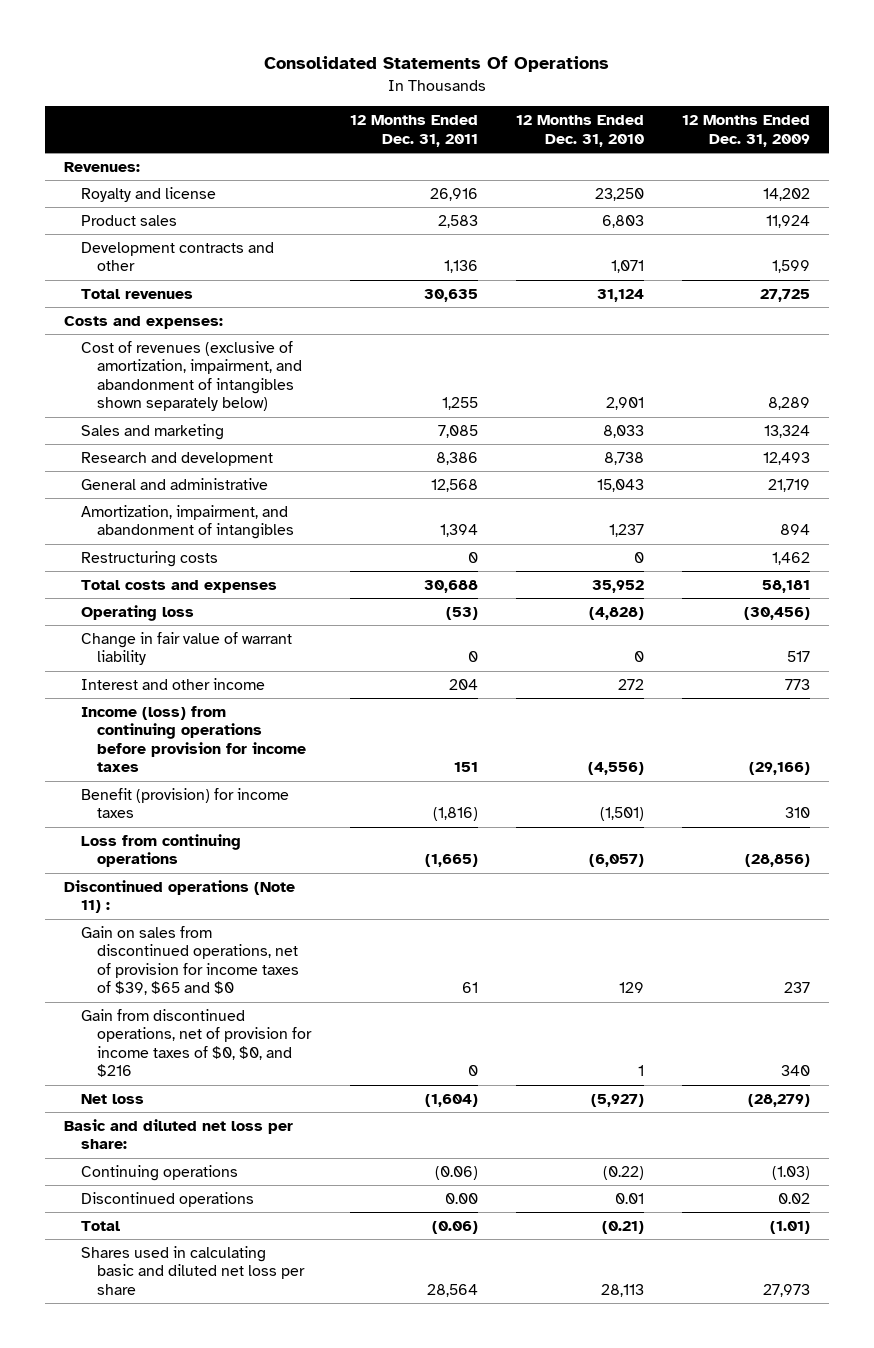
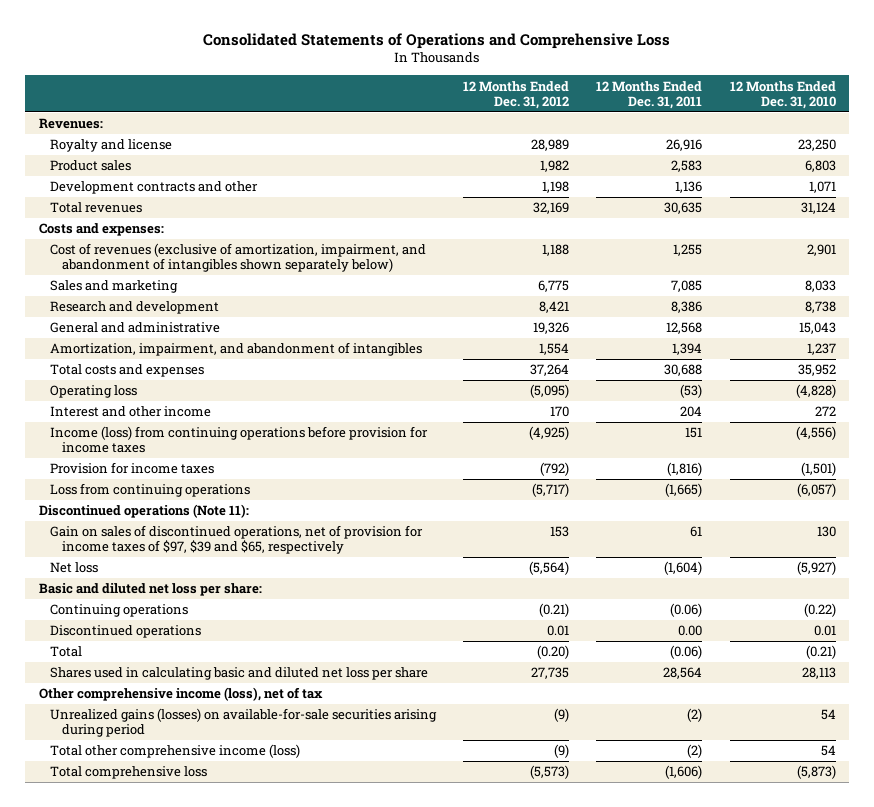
- Consolidated Statements Of Operations
+ Consolidated Statements of Operations and Comprehensive Loss
- | 12 Months Ended Dec. 31, 2011 | 12 Months Ended Dec. 31, 2010 | 12 Months Ended Dec. 31, 2009
+ | 12 Months Ended Dec. 31, 2012 | 12 Months Ended Dec. 31, 2011 | 12 Months Ended Dec. 31, 2010
- Restructuring costs | 0 | 0 | 1,462
- Change in fair value of warrant liability | 0 | 0 | 517
- Benefit (provision) for income taxes | (1,816) | (1,501) | 310
+ Provision for income taxes | (792) | (1,816) | (1,501)
- Discontinued operations (Note 11) :
- Gain on sales from discontinued operations, net of provision for income taxes of $39, $65 and $0 | 61 | 129 | 237
- Gain from discontinued operations, net of provision for income taxes of $0, $0, and $216 | 0 | 1 | 340
+ Discontinued operations (Note 11):
+ Gain on sales of discontinued operations, net of provision for income taxes of $97, $39 and $65, respectively | 153 | 61 | 130
+ Other comprehensive income (loss), net of tax
+ Unrealized gains (losses) on available-for-sale securities arising during period | (9) | (2) | 54
+ Total other comprehensive income (loss) | (9) | (2) | 54
+ Total comprehensive loss | (5,573) | (1,606) | (5,873)

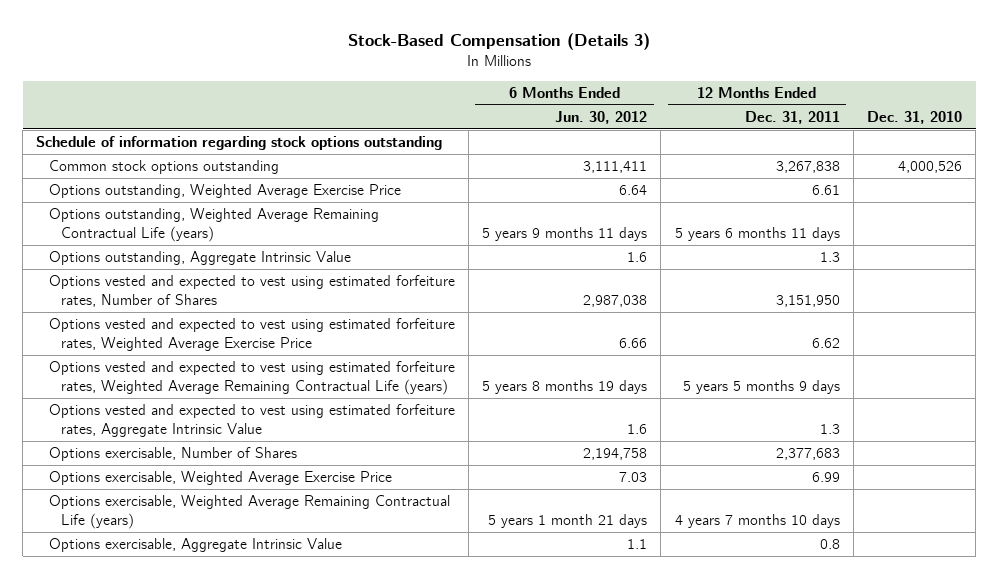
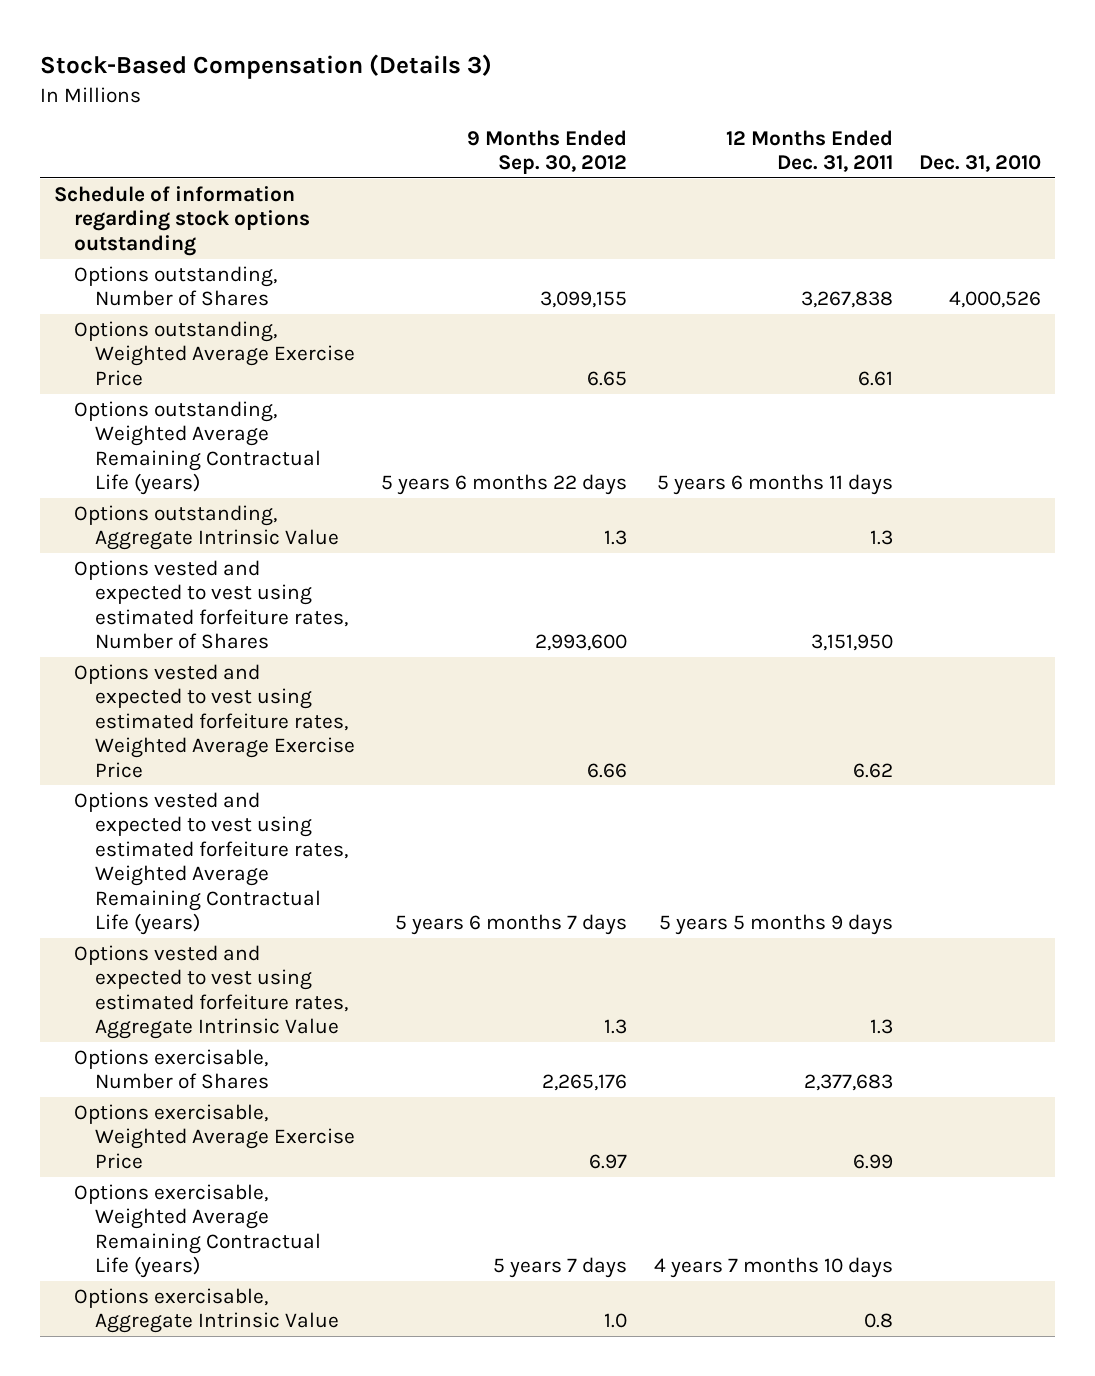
- | 6 Months Ended Jun. 30, 2012 | 12 Months Ended Dec. 31, 2011 | Dec. 31, 2010
+ | 9 Months Ended Sep. 30, 2012 | 12 Months Ended Dec. 31, 2011 | Dec. 31, 2010
- Common stock options outstanding | 3,111,411 | 3,267,838 | 4,000,526
+ Options outstanding, Number of Shares | 3,099,155 | 3,267,838 | 4,000,526

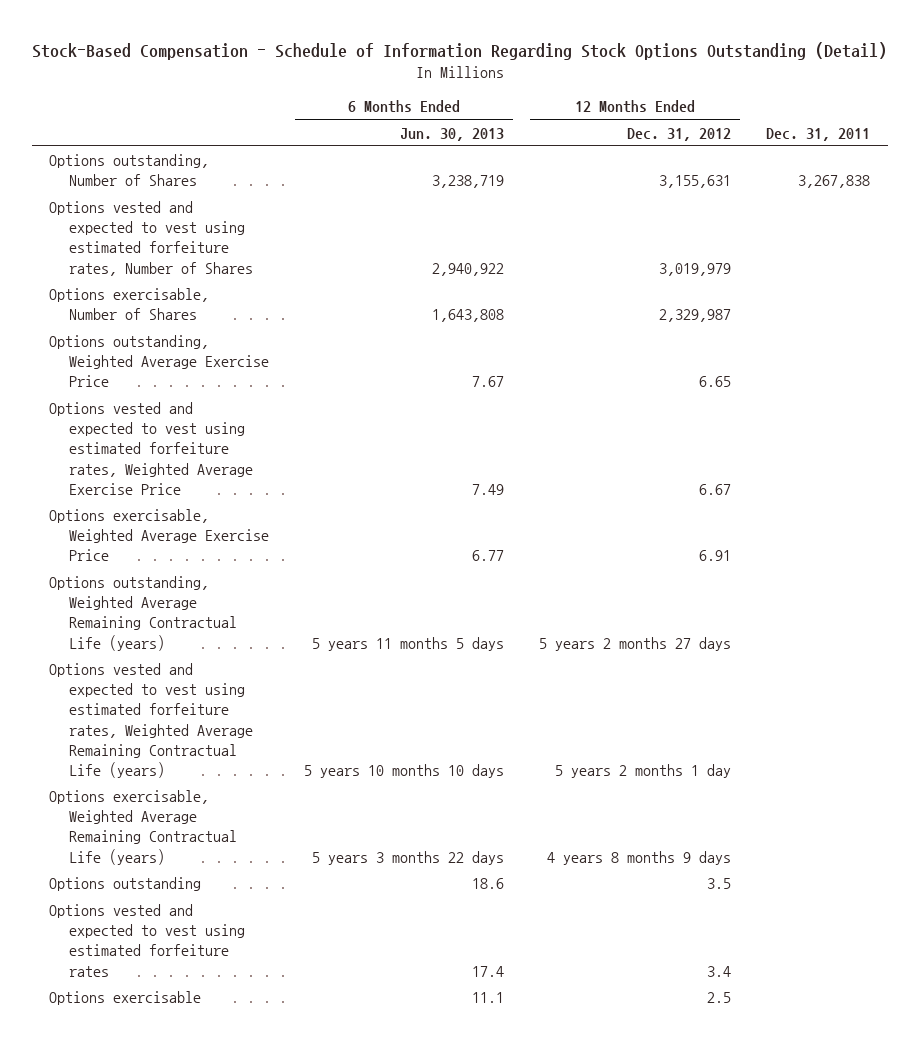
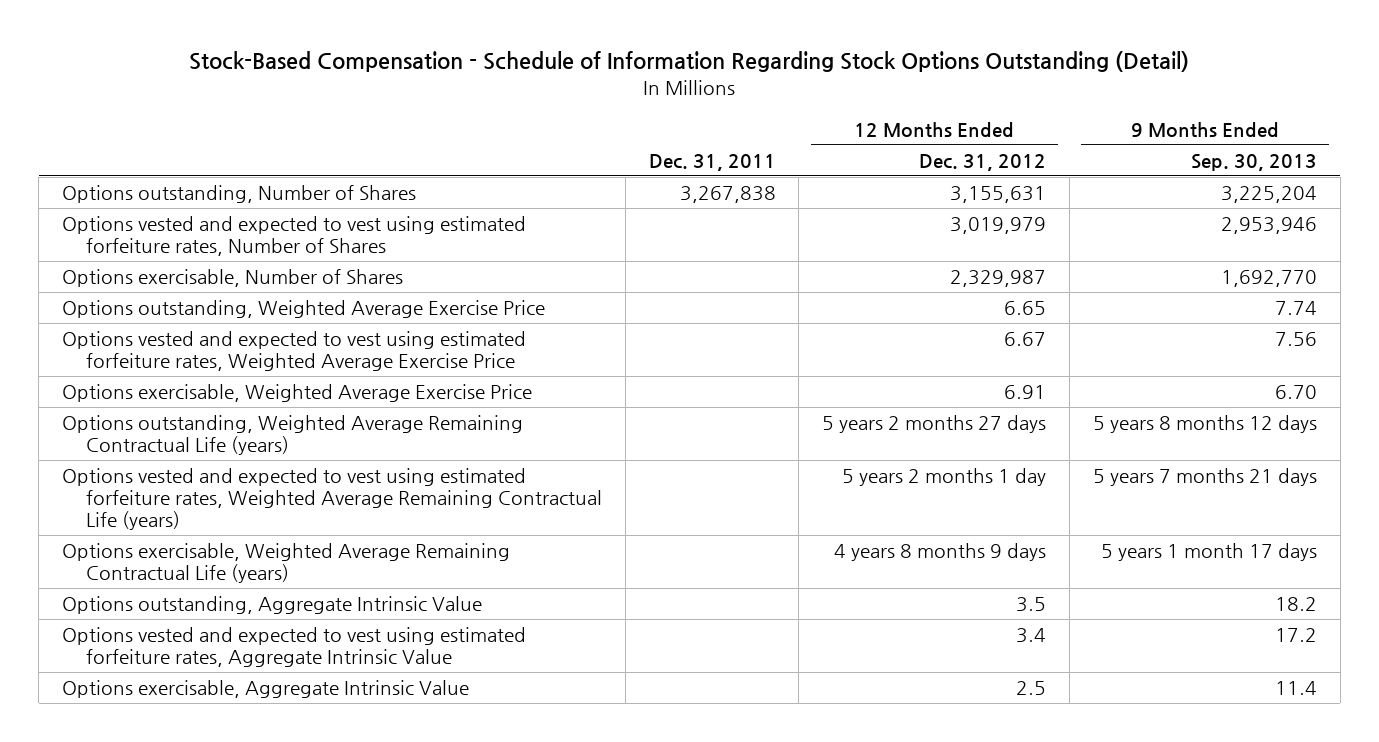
- | 6 Months Ended Jun. 30, 2013 | 12 Months Ended Dec. 31, 2012 | Dec. 31, 2011
+ | Dec. 31, 2011 | 12 Months Ended Dec. 31, 2012 | 9 Months Ended Sep. 30, 2013
- Options outstanding | 18.6 | 3.5 |
- Options vested and expected to vest using estimated forfeiture rates | 17.4 | 3.4 |
- Options exercisable | 11.1 | 2.5 |
+ Options outstanding, Aggregate Intrinsic Value | | 3.5 | 18.2
+ Options vested and expected to vest using estimated forfeiture rates, Aggregate Intrinsic Value | | 3.4 | 17.2
+ Options exercisable, Aggregate Intrinsic Value | | 2.5 | 11.4

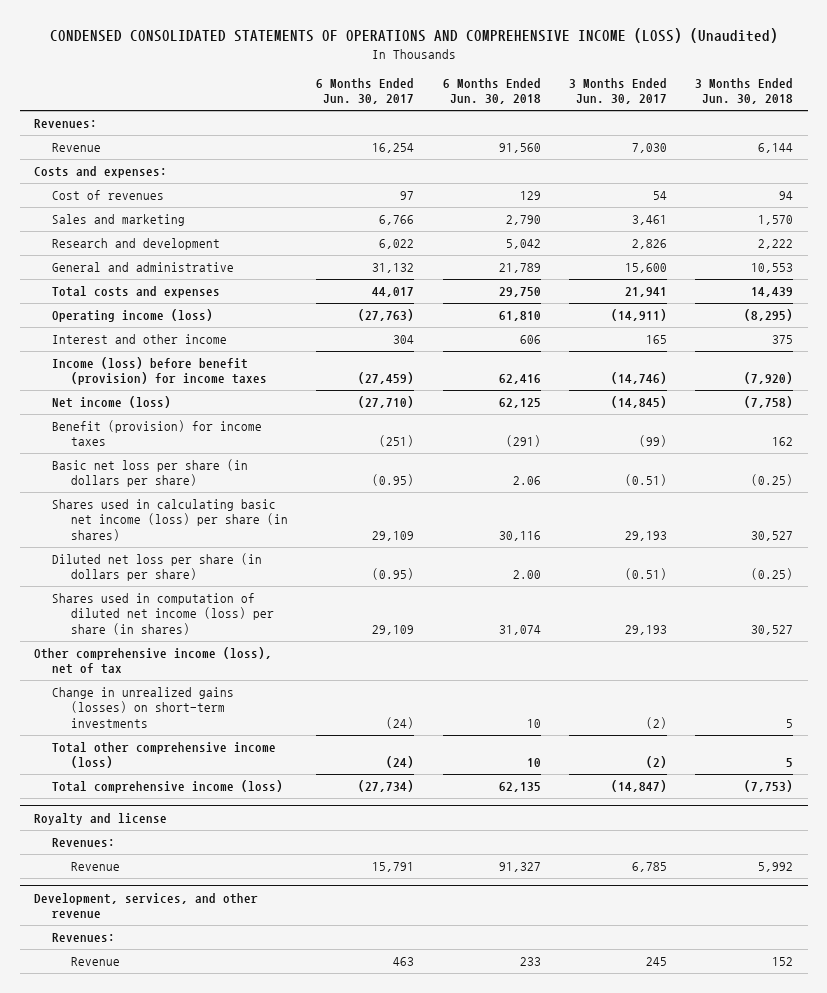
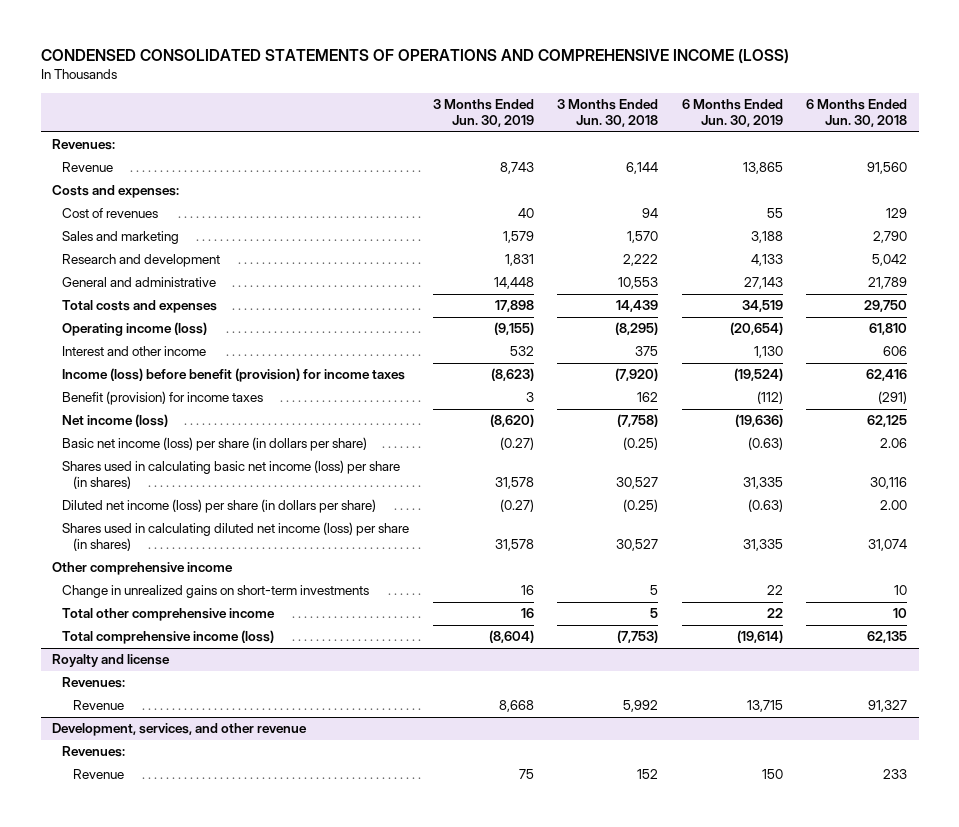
- CONDENSED CONSOLIDATED STATEMENTS OF OPERATIONS AND COMPREHENSIVE INCOME (LOSS) (Unaudited)
+ CONDENSED CONSOLIDATED STATEMENTS OF OPERATIONS AND COMPREHENSIVE INCOME (LOSS)
- | 6 Months Ended Jun. 30, 2017 | 6 Months Ended Jun. 30, 2018 | 3 Months Ended Jun. 30, 2017 | 3 Months Ended Jun. 30, 2018
+ | 3 Months Ended Jun. 30, 2019 | 3 Months Ended Jun. 30, 2018 | 6 Months Ended Jun. 30, 2019 | 6 Months Ended Jun. 30, 2018
- Basic net loss per share (in dollars per share) | (0.95) | 2.06 | (0.51) | (0.25)
moved down: Net income (loss) | (8,620) | (7,758) | (19,636) | 62,125
+ Basic net income (loss) per share (in dollars per share) | (0.27) | (0.25) | (0.63) | 2.06
- Diluted net loss per share (in dollars per share) | (0.95) | 2.00 | (0.51) | (0.25)
- Shares used in computation of diluted net income (loss) per share (in shares) | 29,109 | 31,074 | 29,193 | 30,527
- Other comprehensive income (loss), net of tax
- Change in unrealized gains (losses) on short-term investments | (24) | 10 | (2) | 5
- Total other comprehensive income (loss) | (24) | 10 | (2) | 5
+ Diluted net income (loss) per share (in dollars per share) | (0.27) | (0.25) | (0.63) | 2.00
+ Shares used in calculating diluted net income (loss) per share (in shares) | 31,578 | 30,527 | 31,335 | 31,074
+ Other comprehensive income
+ Change in unrealized gains on short-term investments | 16 | 5 | 22 | 10
+ Total other comprehensive income | 16 | 5 | 22 | 10

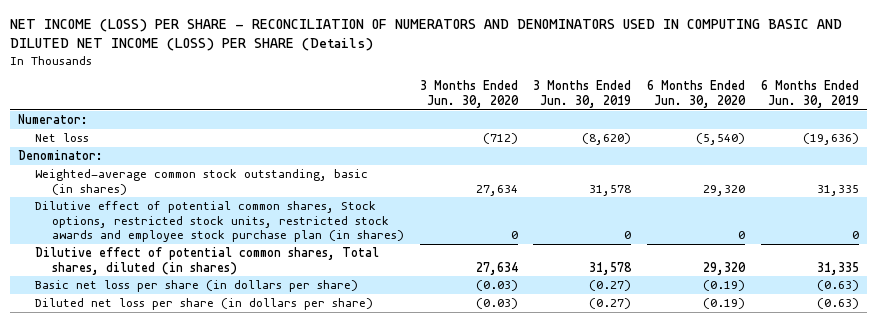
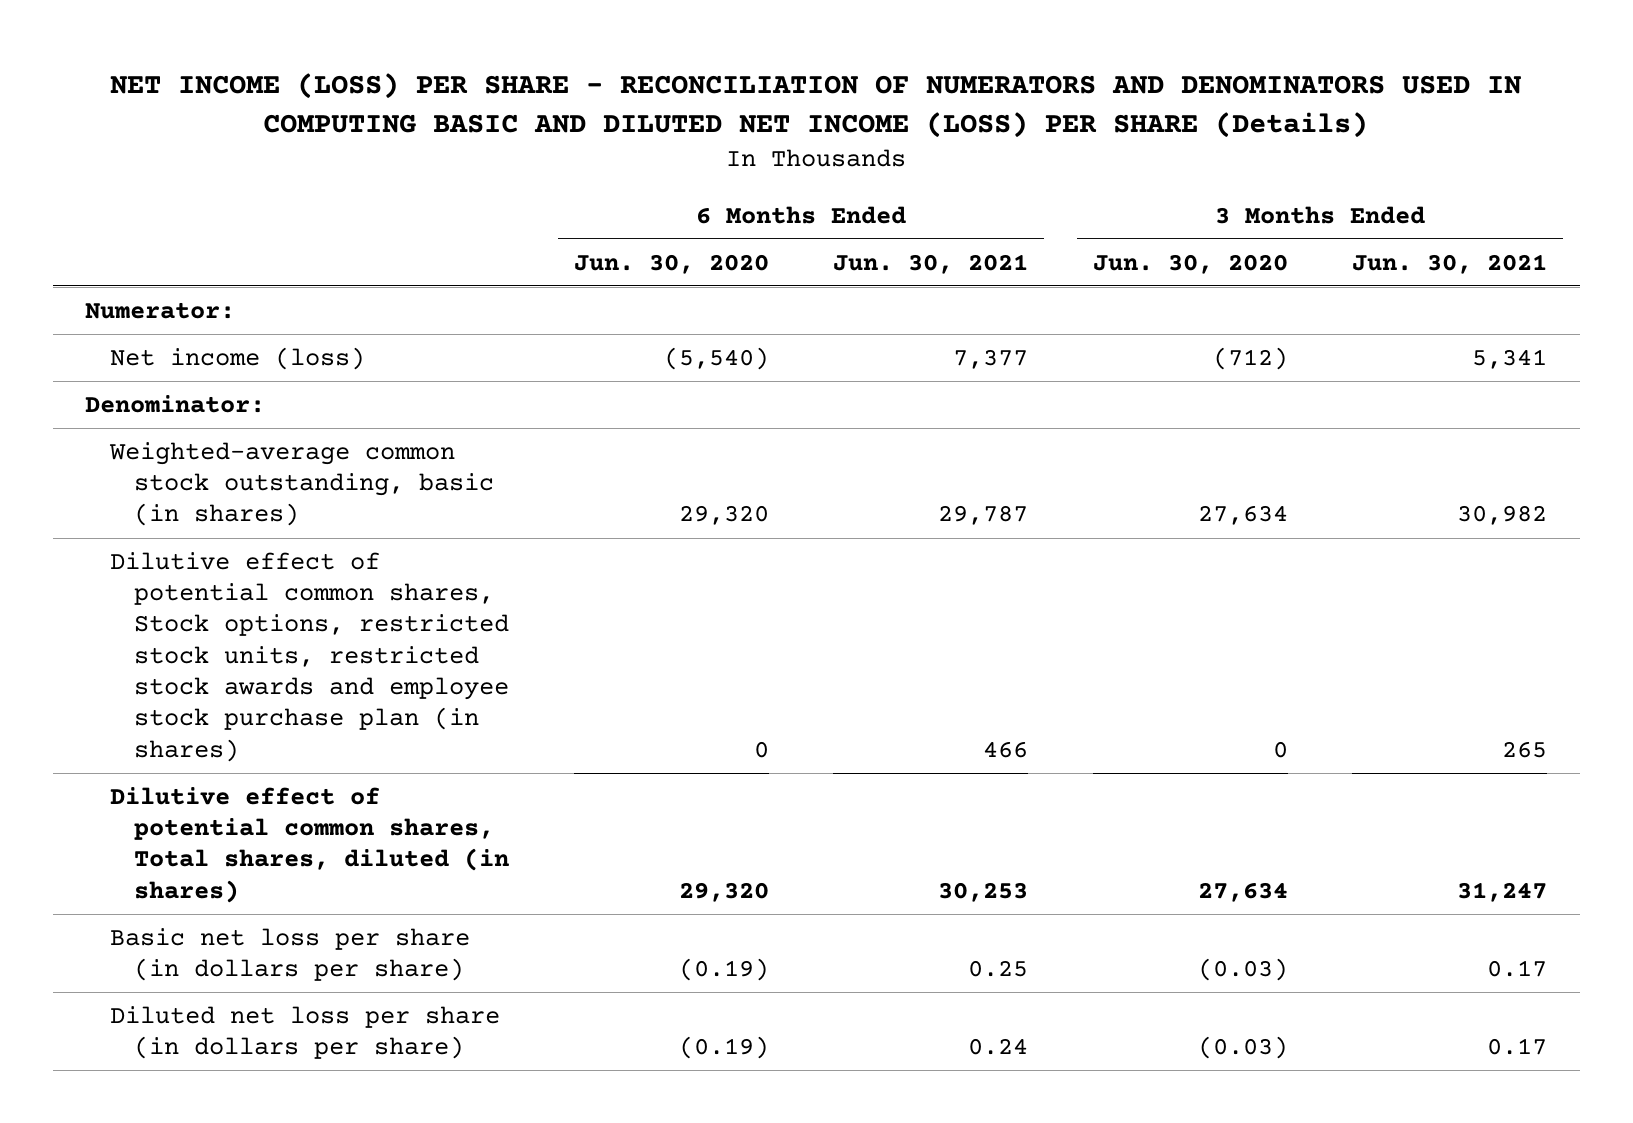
- | 3 Months Ended Jun. 30, 2020 | 3 Months Ended Jun. 30, 2019 | 6 Months Ended Jun. 30, 2020 | 6 Months Ended Jun. 30, 2019
+ | 6 Months Ended Jun. 30, 2020 | 6 Months Ended Jun. 30, 2021 | 3 Months Ended Jun. 30, 2020 | 3 Months Ended Jun. 30, 2021
- Net loss | (712) | (8,620) | (5,540) | (19,636)
+ Net income (loss) | (5,540) | 7,377 | (712) | 5,341

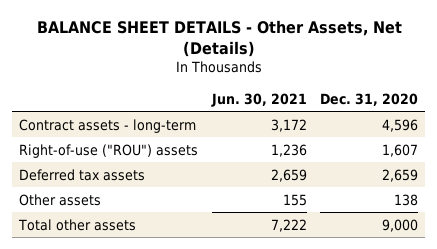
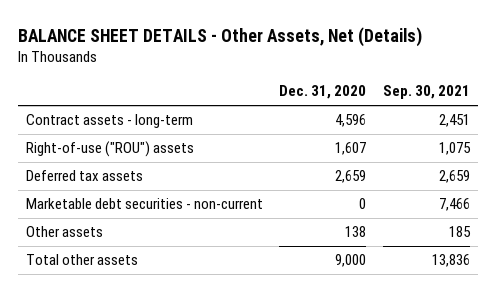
- | Jun. 30, 2021 | Dec. 31, 2020
+ | Dec. 31, 2020 | Sep. 30, 2021
+ Marketable debt securities - non-current | 0 | 7,466

